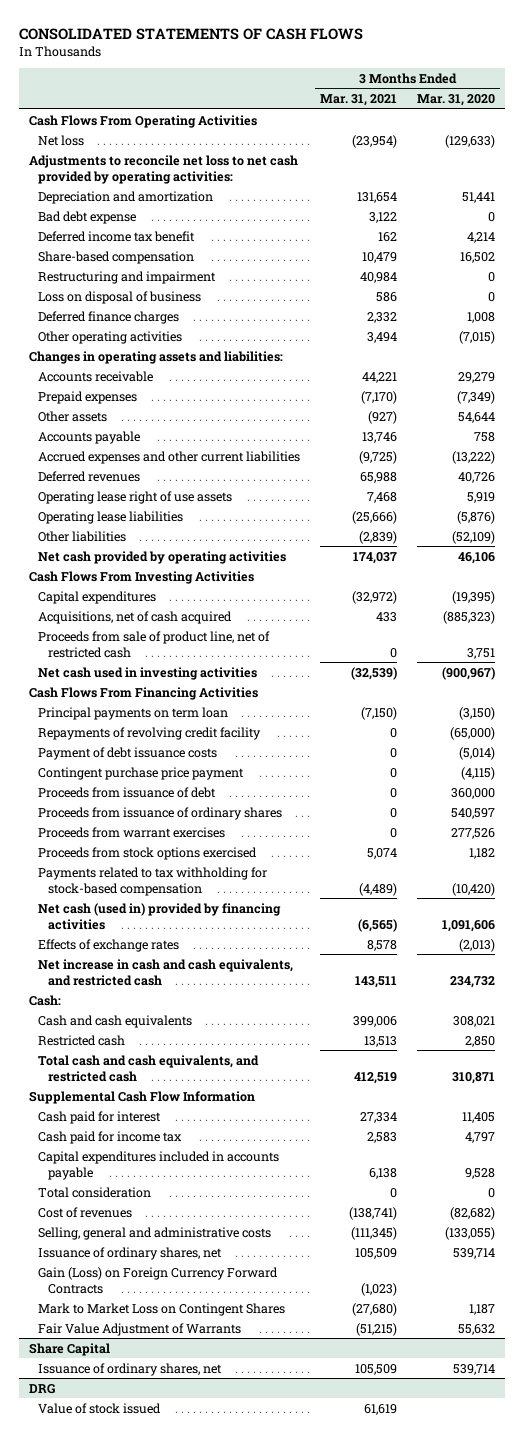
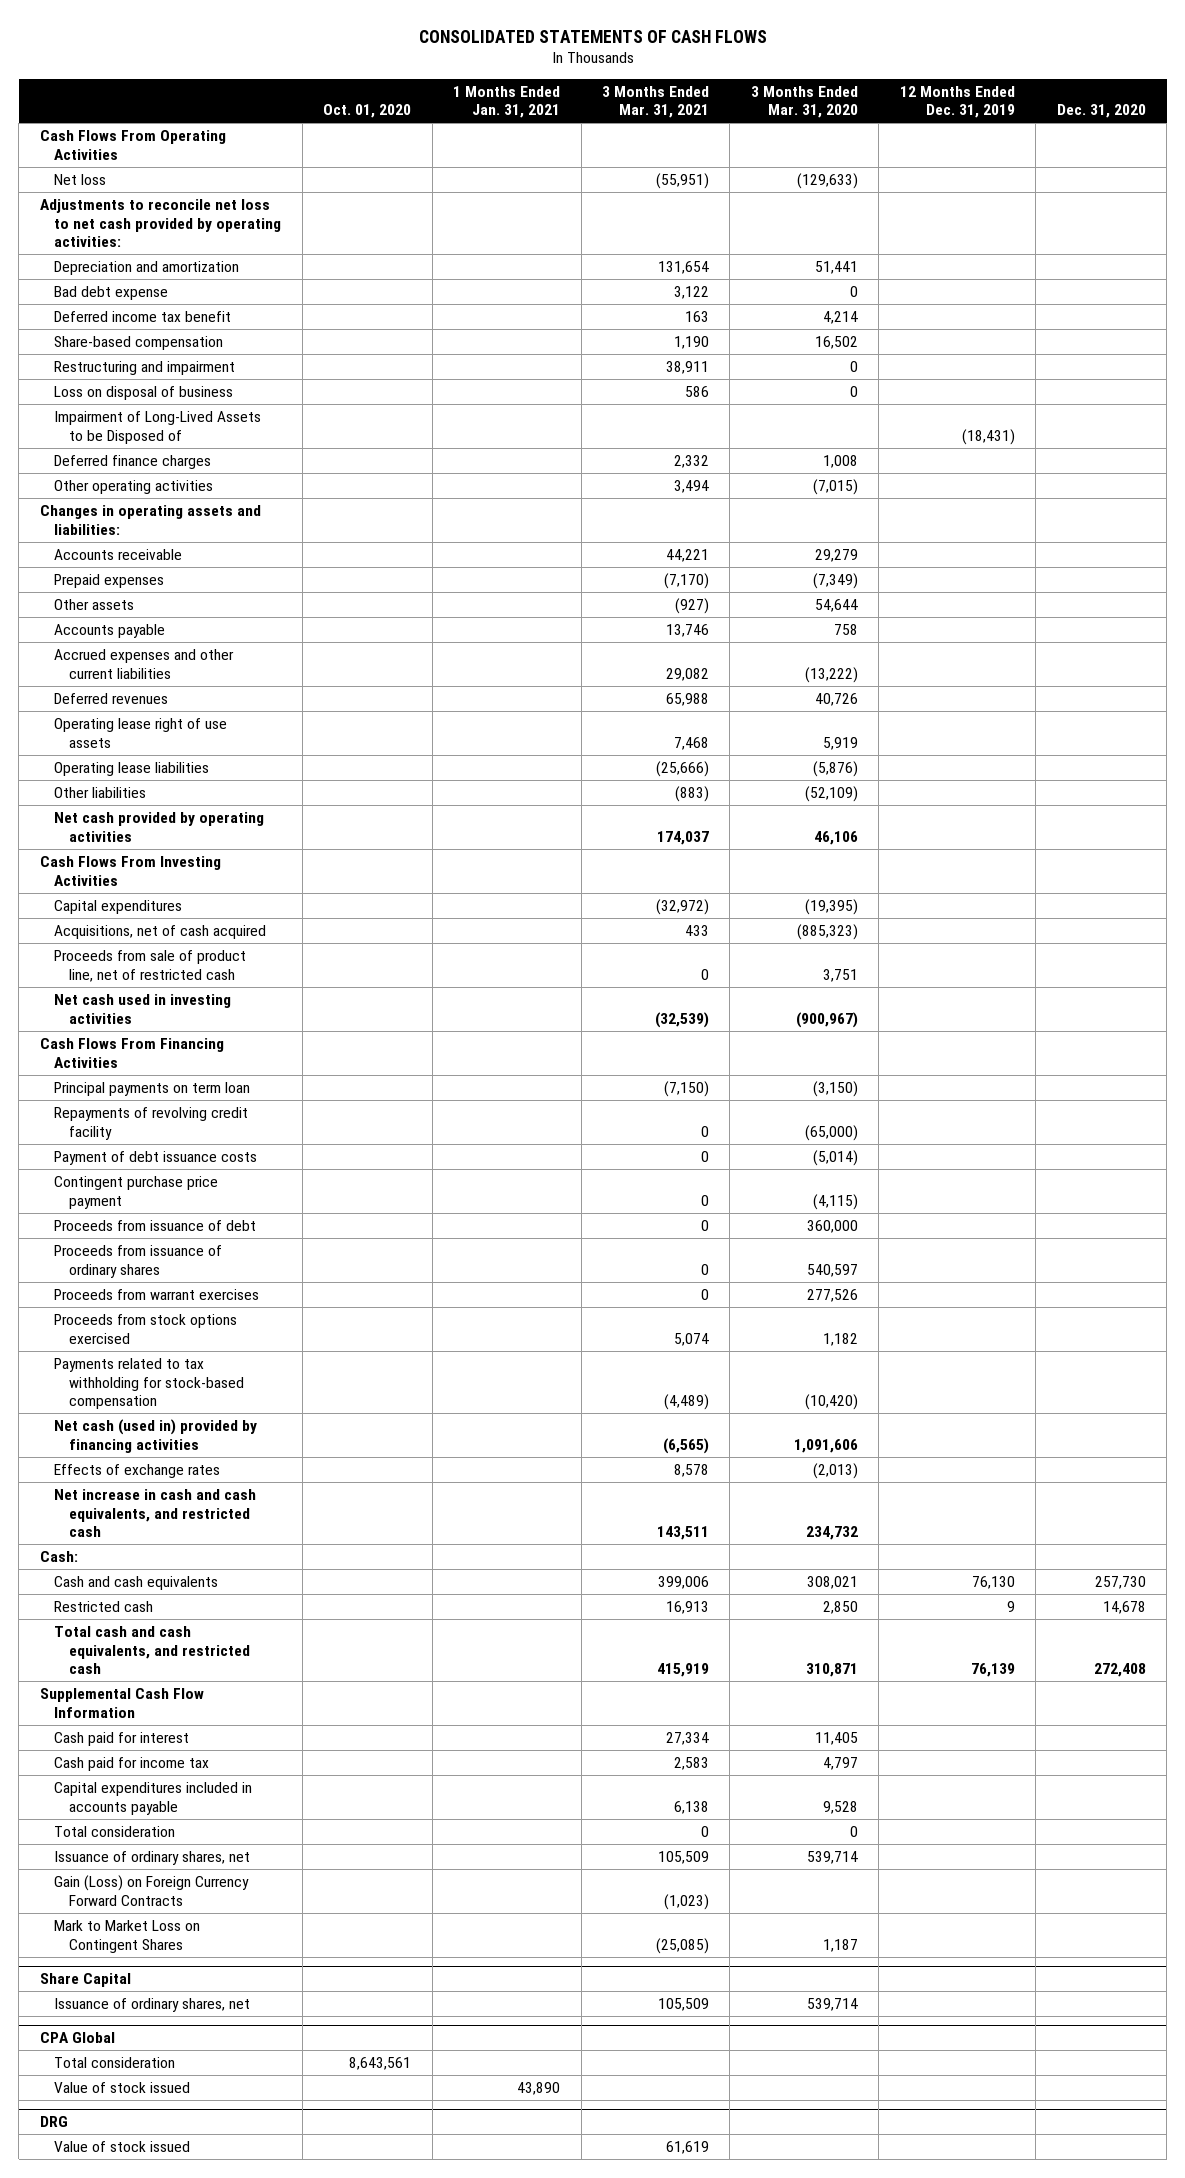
- | 3 Months Ended Mar. 31, 2021 | 3 Months Ended Mar. 31, 2020
+ | Oct. 01, 2020 | 1 Months Ended Jan. 31, 2021 | 3 Months Ended Mar. 31, 2021 | 3 Months Ended Mar. 31, 2020 | 12 Months Ended Dec. 31, 2019 | Dec. 31, 2020
- Net loss | (23,954) | (129,633)
+ Net loss | | | (55,951) | (129,633) | |
- Deferred income tax benefit | 162 | 4,214
- Share-based compensation | 10,479 | 16,502
- Restructuring and impairment | 40,984 | 0
+ Deferred income tax benefit | | | 163 | 4,214 | |
+ Share-based compensation | | | 1,190 | 16,502 | |
+ Restructuring and impairment | | | 38,911 | 0 | |
+ Impairment of Long-Lived Assets to be Disposed of | | | | | (18,431) |
- Accrued expenses and other current liabilities | (9,725) | (13,222)
+ Accrued expenses and other current liabilities | | | 29,082 | (13,222) | |
- Other liabilities | (2,839) | (52,109)
+ Other liabilities | | | (883) | (52,109) | |
- Restricted cash | 13,513 | 2,850
- Total cash and cash equivalents, and restricted cash | 412,519 | 310,871
+ Restricted cash | | | 16,913 | 2,850 | 9 | 14,678
+ Total cash and cash equivalents, and restricted cash | | | 415,919 | 310,871 | 76,139 | 272,408
- Cost of revenues | (138,741) | (82,682)
- Selling, general and administrative costs | (111,345) | (133,055)
- Mark to Market Loss on Contingent Shares | (27,680) | 1,187
- Fair Value Adjustment of Warrants | (51,215) | 55,632
+ Mark to Market Loss on Contingent Shares | | | (25,085) | 1,187 | |
+ CPA Global
+ Total consideration | 8,643,561 | | | | |
+ Value of stock issued | | 43,890 | | | |

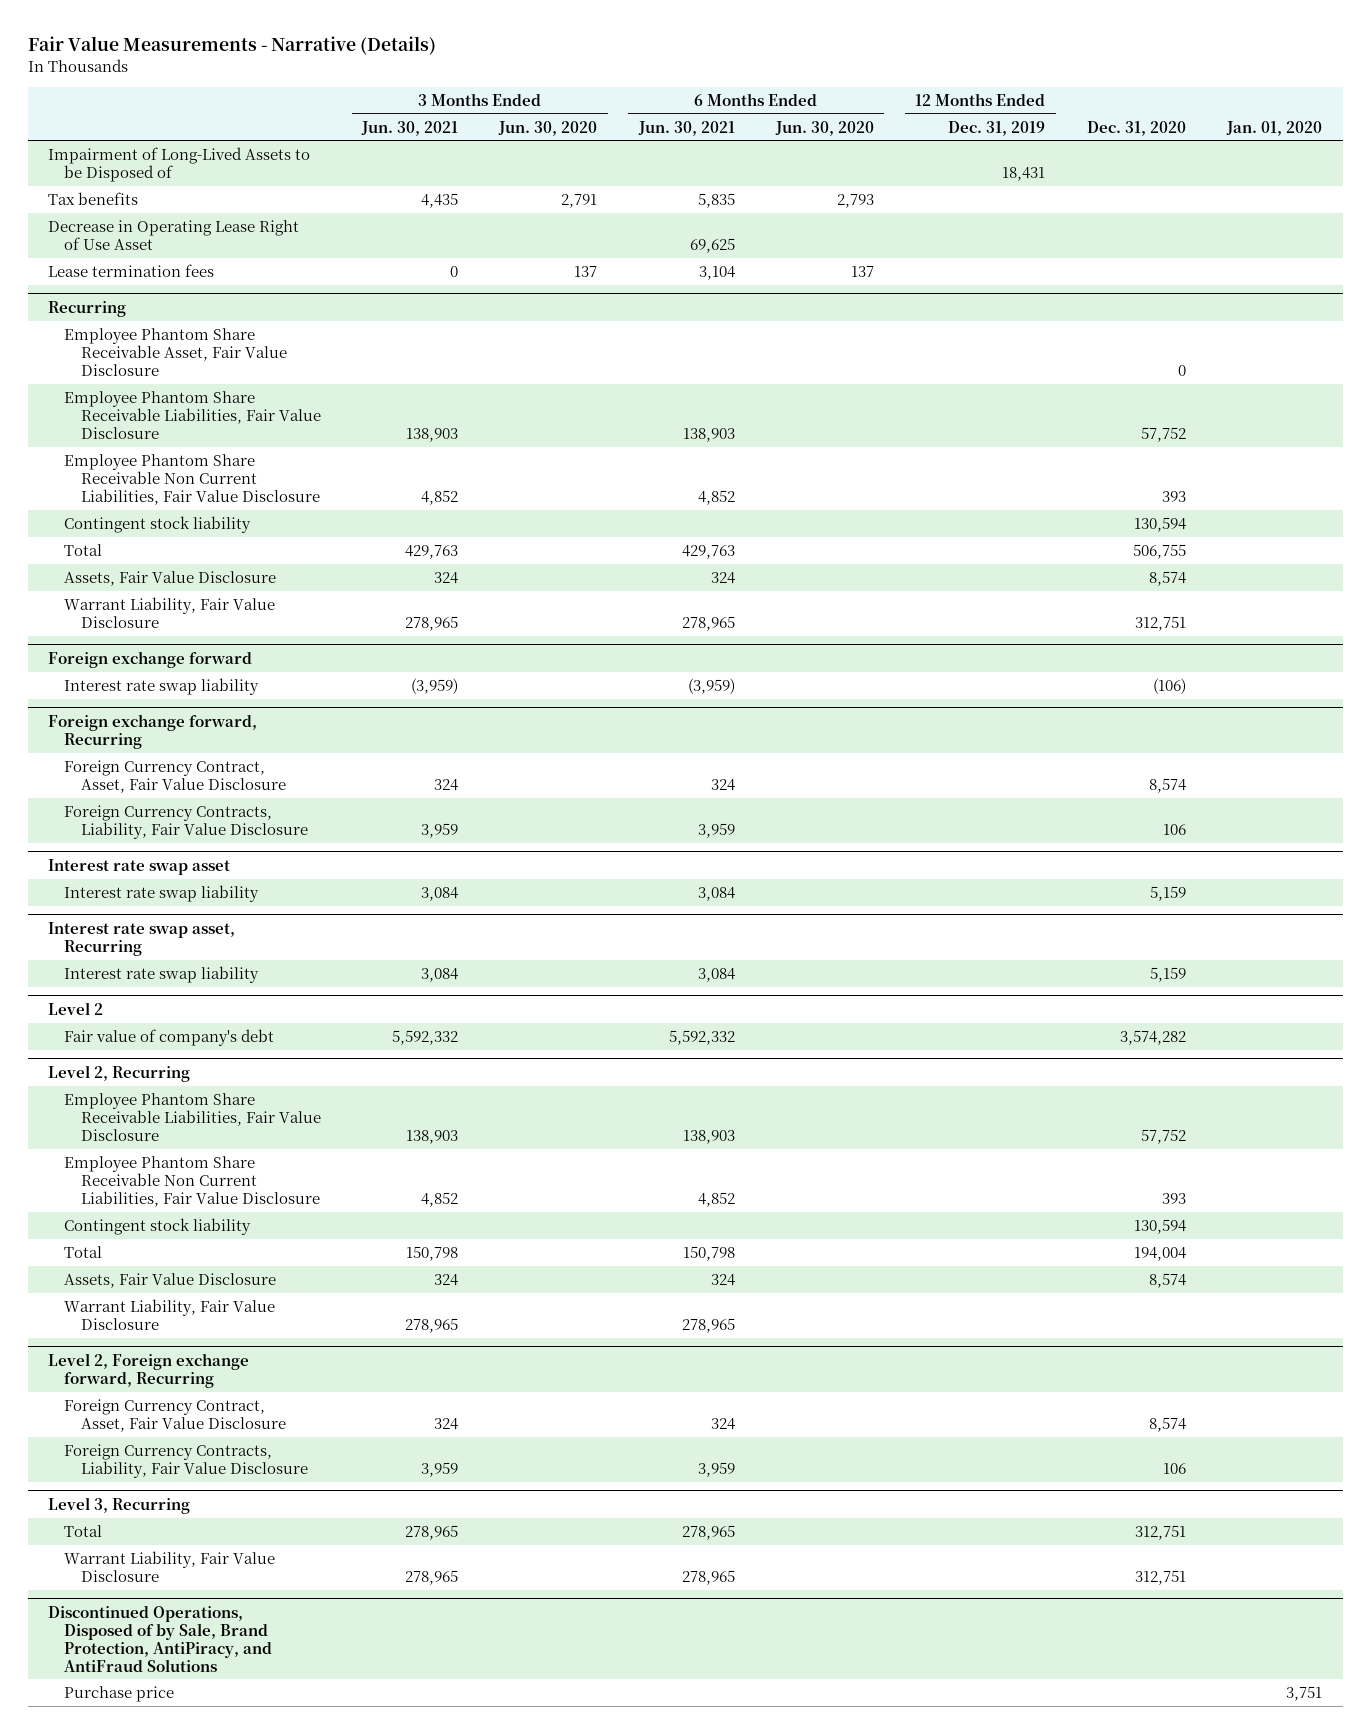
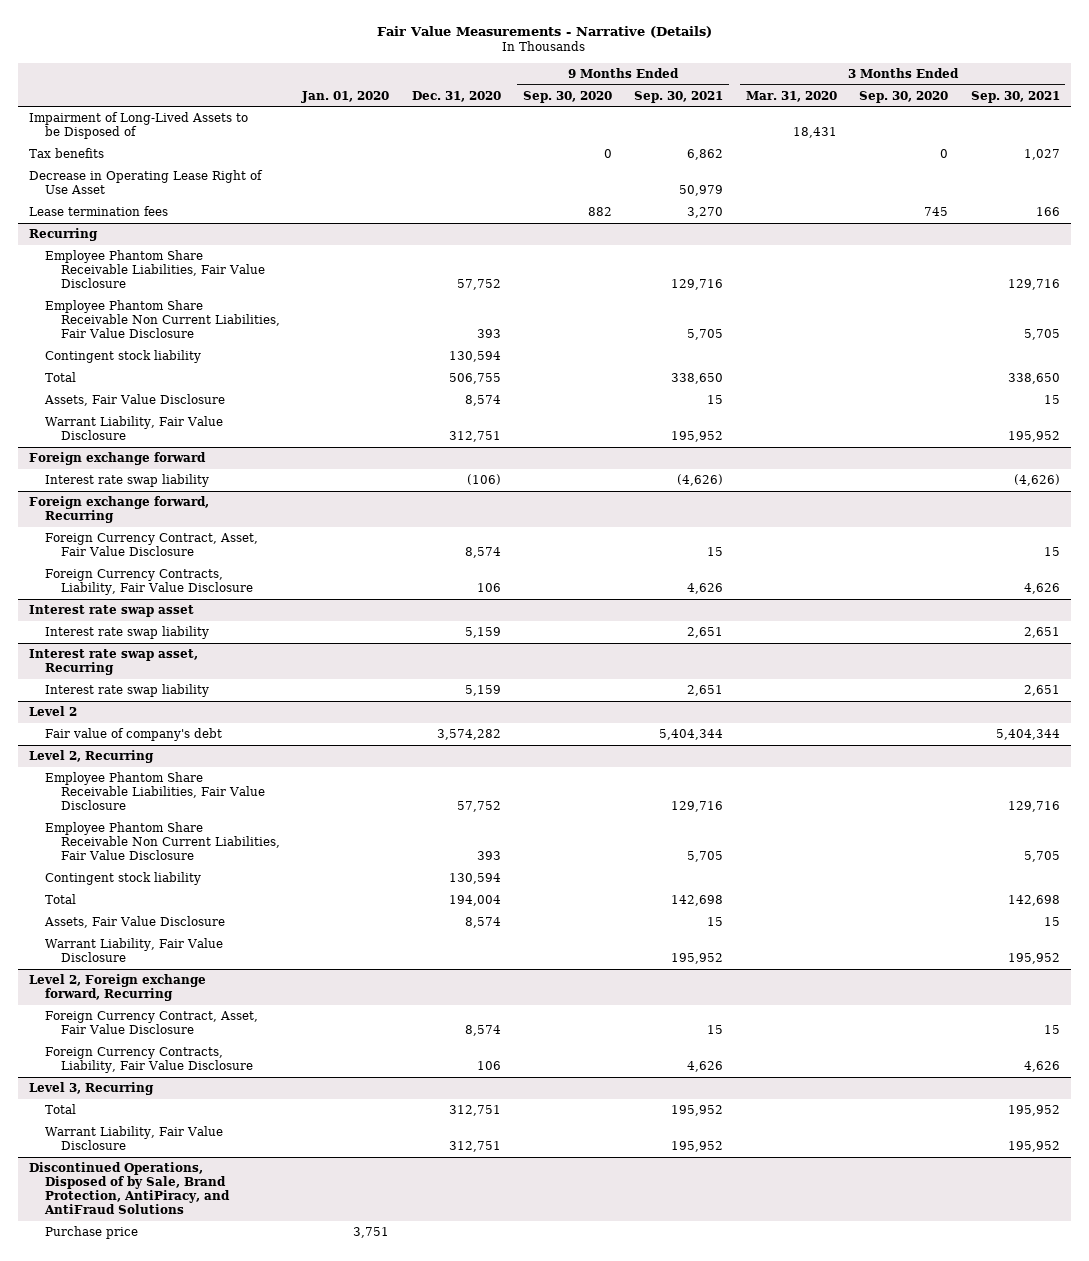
- | 3 Months Ended Jun. 30, 2021 | 3 Months Ended Jun. 30, 2020 | 6 Months Ended Jun. 30, 2021 | 6 Months Ended Jun. 30, 2020 | 12 Months Ended Dec. 31, 2019 | Dec. 31, 2020 | Jan. 01, 2020
+ | Jan. 01, 2020 | Dec. 31, 2020 | 9 Months Ended Sep. 30, 2020 | 9 Months Ended Sep. 30, 2021 | 3 Months Ended Mar. 31, 2020 | 3 Months Ended Sep. 30, 2020 | 3 Months Ended Sep. 30, 2021
@ Recurring
- Employee Phantom Share Receivable Asset, Fair Value Disclosure | | | | | | 0 |

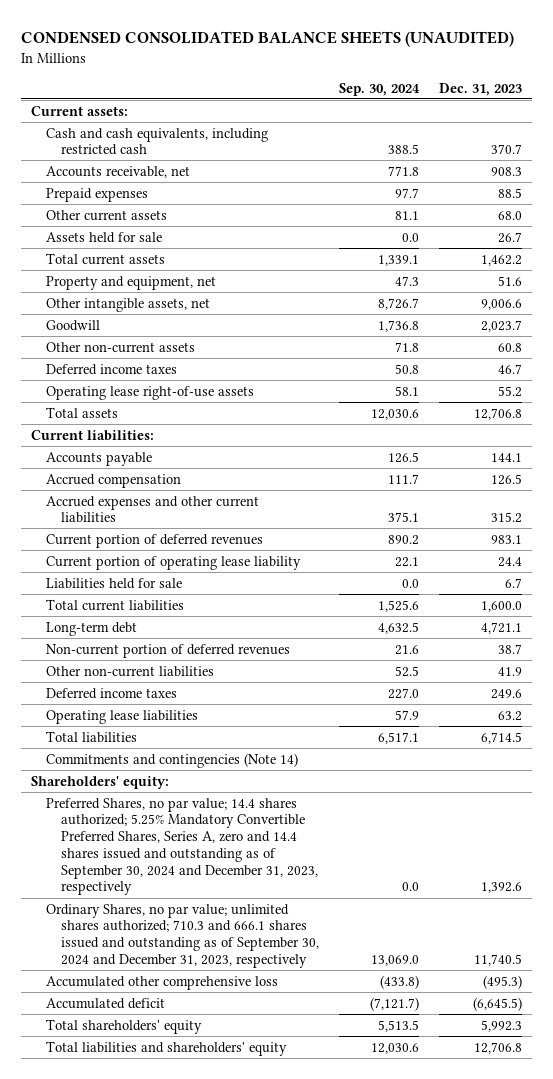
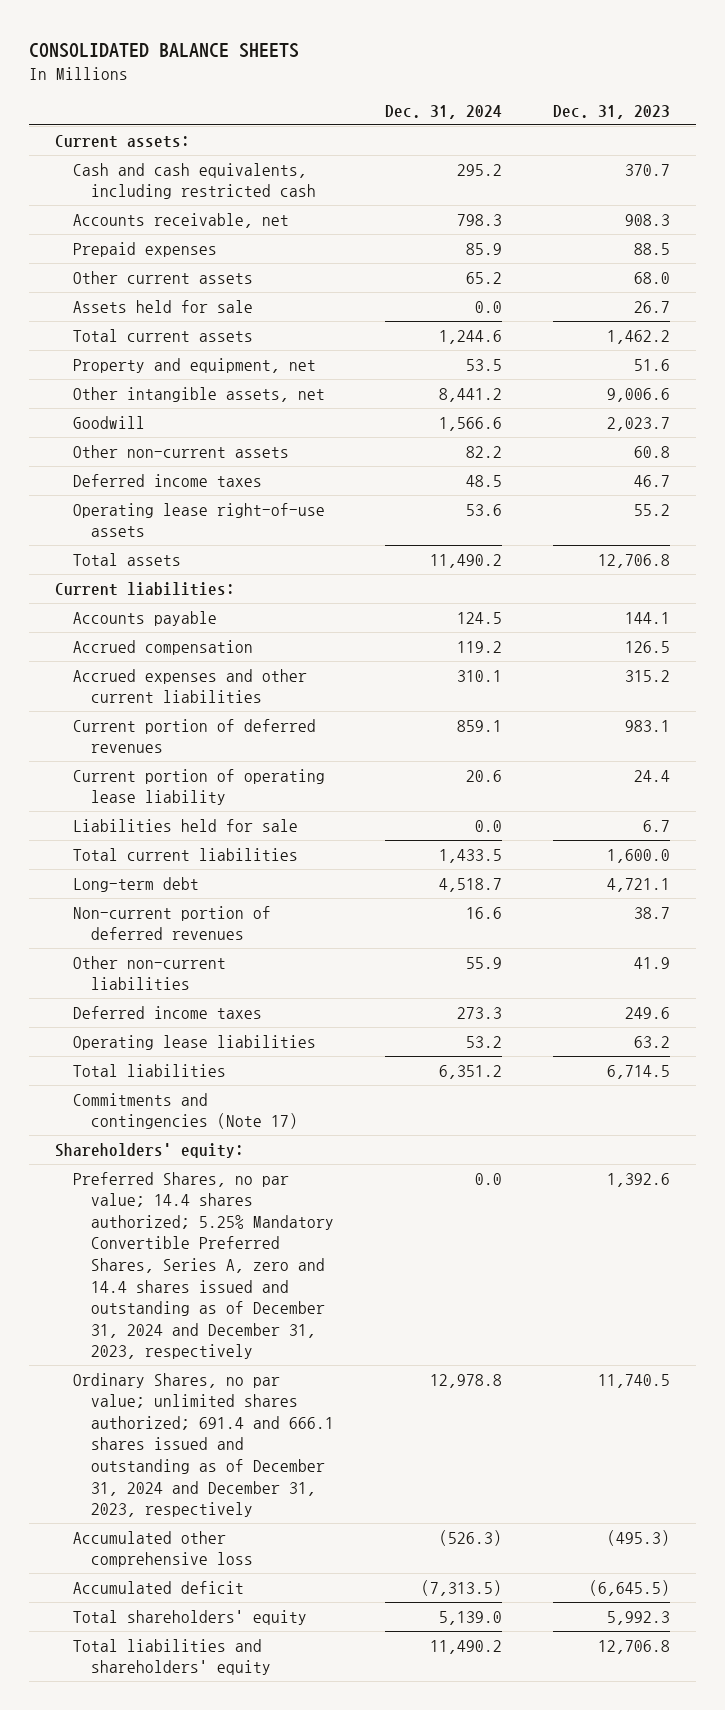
- CONDENSED CONSOLIDATED BALANCE SHEETS (UNAUDITED)
+ CONSOLIDATED BALANCE SHEETS
- | Sep. 30, 2024 | Dec. 31, 2023
+ | Dec. 31, 2024 | Dec. 31, 2023
- Commitments and contingencies (Note 14)
+ Commitments and contingencies (Note 17)
- Preferred Shares, no par value; 14.4 shares authorized; 5.25% Mandatory Convertible Preferred Shares, Series A, zero and 14.4 shares issued and outstanding as of September 30, 2024 and December 31, 2023, respectively | 0.0 | 1,392.6
- Ordinary Shares, no par value; unlimited shares authorized; 710.3 and 666.1 shares issued and outstanding as of September 30, 2024 and December 31, 2023, respectively | 13,069.0 | 11,740.5
+ Preferred Shares, no par value; 14.4 shares authorized; 5.25% Mandatory Convertible Preferred Shares, Series A, zero and 14.4 shares issued and outstanding as of December 31, 2024 and December 31, 2023, respectively | 0.0 | 1,392.6
+ Ordinary Shares, no par value; unlimited shares authorized; 691.4 and 666.1 shares issued and outstanding as of December 31, 2024 and December 31, 2023, respectively | 12,978.8 | 11,740.5

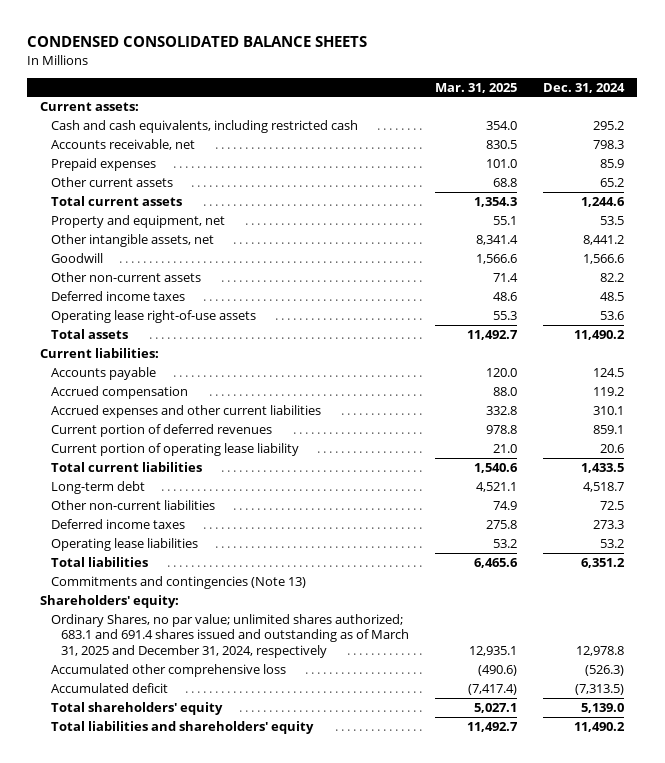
- CONSOLIDATED BALANCE SHEETS
+ CONDENSED CONSOLIDATED BALANCE SHEETS
- | Dec. 31, 2024 | Dec. 31, 2023
+ | Mar. 31, 2025 | Dec. 31, 2024
- Assets held for sale | 0.0 | 26.7
- Liabilities held for sale | 0.0 | 6.7
- Non-current portion of deferred revenues | 16.6 | 38.7
- Other non-current liabilities | 55.9 | 41.9
+ Other non-current liabilities | 74.9 | 72.5
- Commitments and contingencies (Note 17)
+ Commitments and contingencies (Note 13)
- Preferred Shares, no par value; 14.4 shares authorized; 5.25% Mandatory Convertible Preferred Shares, Series A, zero and 14.4 shares issued and outstanding as of December 31, 2024 and December 31, 2023, respectively | 0.0 | 1,392.6
- Ordinary Shares, no par value; unlimited shares authorized; 691.4 and 666.1 shares issued and outstanding as of December 31, 2024 and December 31, 2023, respectively | 12,978.8 | 11,740.5
+ Ordinary Shares, no par value; unlimited shares authorized; 683.1 and 691.4 shares issued and outstanding as of March 31, 2025 and December 31, 2024, respectively | 12,935.1 | 12,978.8

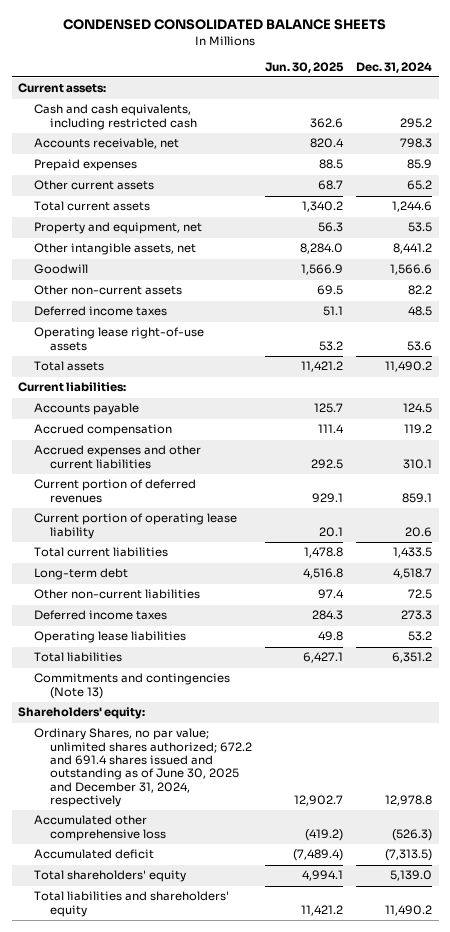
- | Mar. 31, 2025 | Dec. 31, 2024
+ | Jun. 30, 2025 | Dec. 31, 2024
- Ordinary Shares, no par value; unlimited shares authorized; 683.1 and 691.4 shares issued and outstanding as of March 31, 2025 and December 31, 2024, respectively | 12,935.1 | 12,978.8
+ Ordinary Shares, no par value; unlimited shares authorized; 672.2 and 691.4 shares issued and outstanding as of June 30, 2025 and December 31, 2024, respectively | 12,902.7 | 12,978.8

